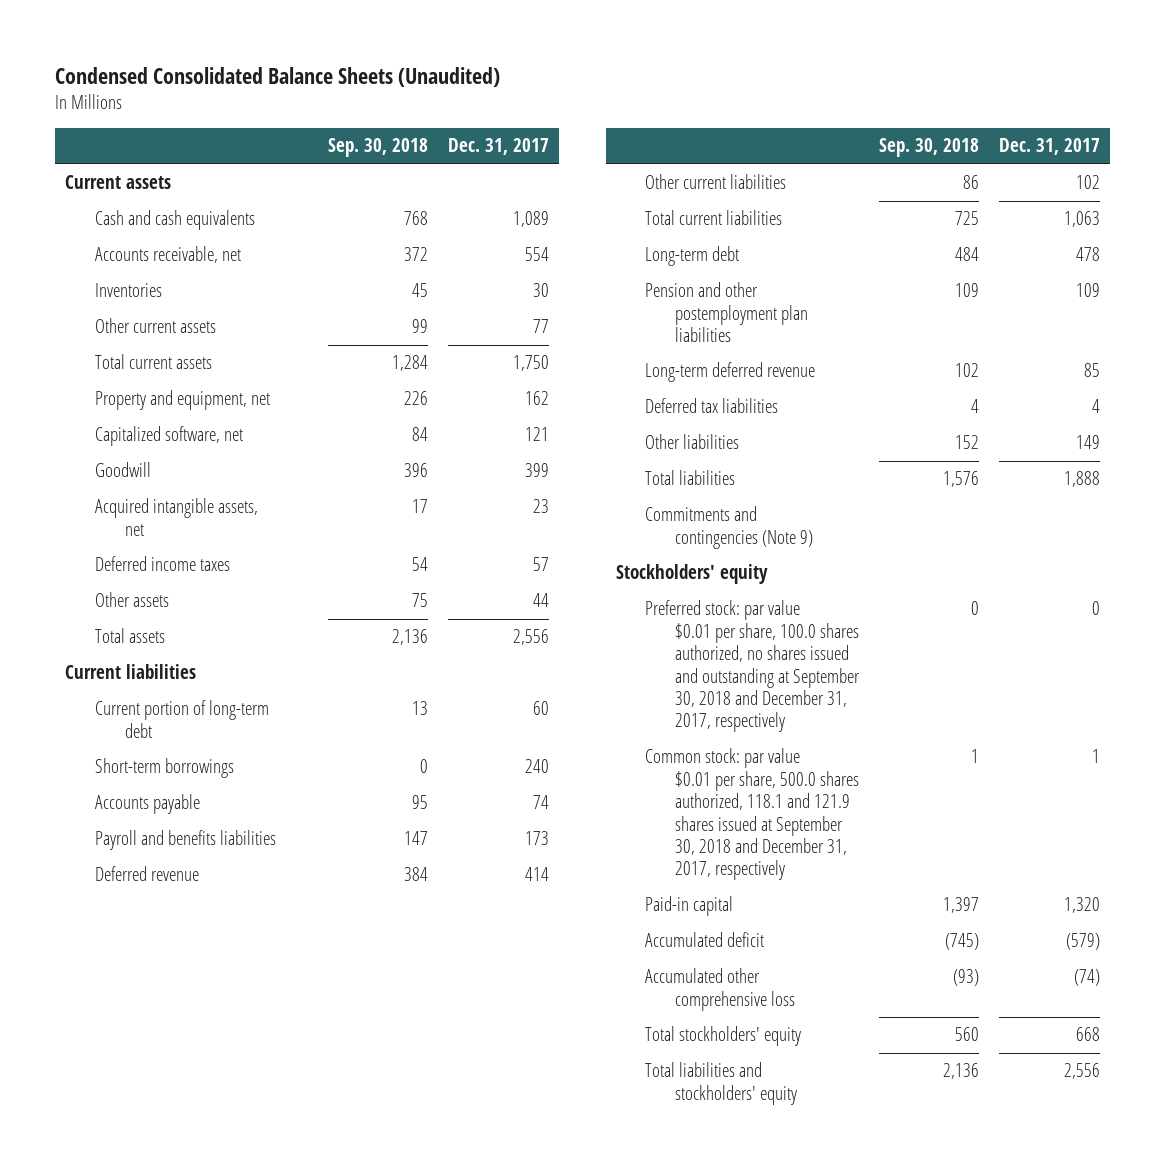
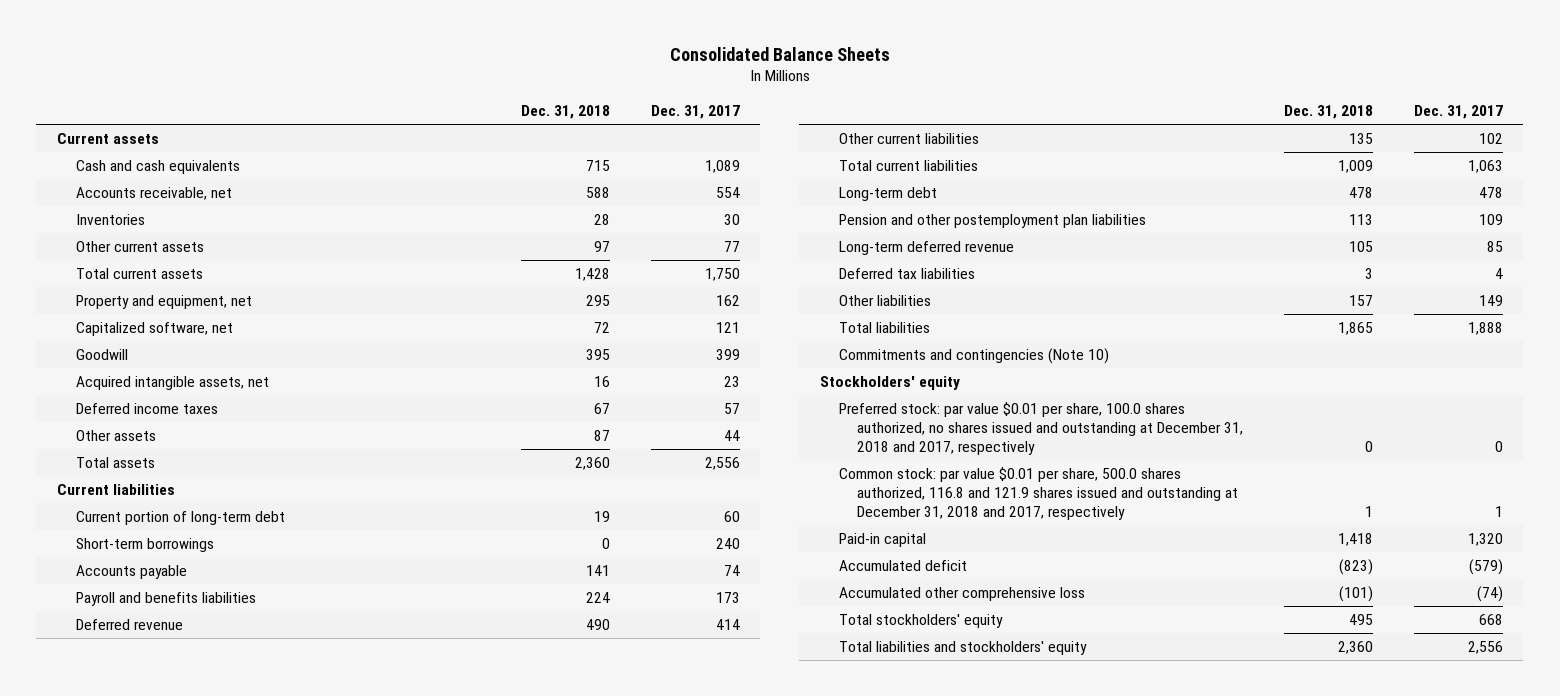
- Condensed Consolidated Balance Sheets (Unaudited)
+ Consolidated Balance Sheets
- | Sep. 30, 2018 | Dec. 31, 2017
+ | Dec. 31, 2018 | Dec. 31, 2017
- Commitments and contingencies (Note 9)
+ Commitments and contingencies (Note 10)
- Preferred stock: par value $0.01 per share, 100.0 shares authorized, no shares issued and outstanding at September 30, 2018 and December 31, 2017, respectively | 0 | 0
- Common stock: par value $0.01 per share, 500.0 shares authorized, 118.1 and 121.9 shares issued at September 30, 2018 and December 31, 2017, respectively | 1 | 1
+ Preferred stock: par value $0.01 per share, 100.0 shares authorized, no shares issued and outstanding at December 31, 2018 and 2017, respectively | 0 | 0
+ Common stock: par value $0.01 per share, 500.0 shares authorized, 116.8 and 121.9 shares issued and outstanding at December 31, 2018 and 2017, respectively | 1 | 1

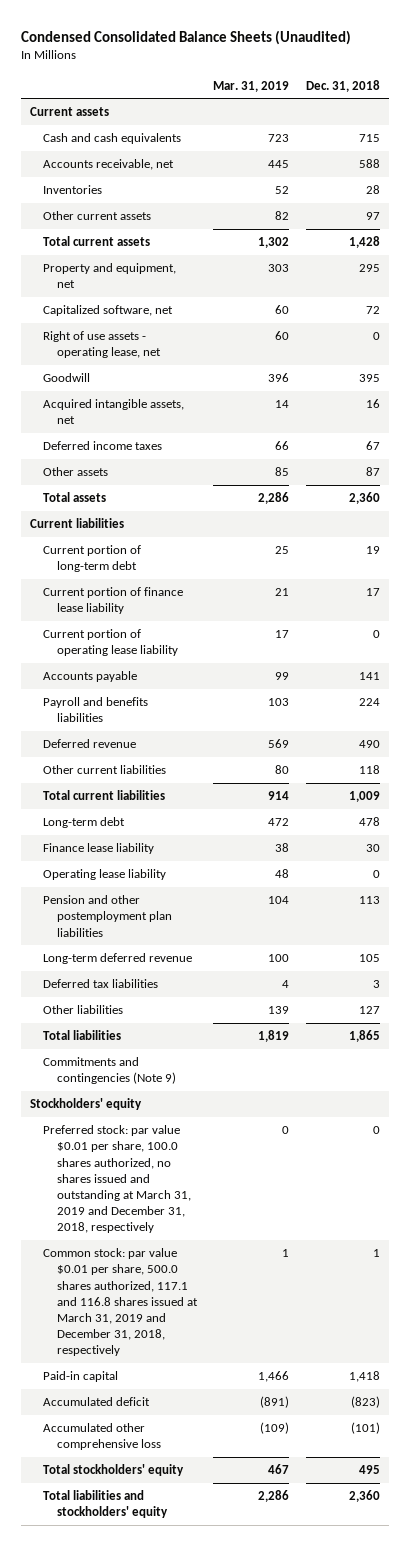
- Consolidated Balance Sheets
+ Condensed Consolidated Balance Sheets (Unaudited)
- | Dec. 31, 2018 | Dec. 31, 2017
+ | Mar. 31, 2019 | Dec. 31, 2018
+ Right of use assets - operating lease, net | 60 | 0
- Short-term borrowings | 0 | 240
+ Current portion of finance lease liability | 21 | 17
+ Current portion of operating lease liability | 17 | 0
- Other current liabilities | 135 | 102
+ Other current liabilities | 80 | 118
+ Finance lease liability | 38 | 30
+ Operating lease liability | 48 | 0
- Other liabilities | 157 | 149
+ Other liabilities | 139 | 127
- Commitments and contingencies (Note 10)
+ Commitments and contingencies (Note 9)
- Preferred stock: par value $0.01 per share, 100.0 shares authorized, no shares issued and outstanding at December 31, 2018 and 2017, respectively | 0 | 0
- Common stock: par value $0.01 per share, 500.0 shares authorized, 116.8 and 121.9 shares issued and outstanding at December 31, 2018 and 2017, respectively | 1 | 1
+ Preferred stock: par value $0.01 per share, 100.0 shares authorized, no shares issued and outstanding at March 31, 2019 and December 31, 2018, respectively | 0 | 0
+ Common stock: par value $0.01 per share, 500.0 shares authorized, 117.1 and 116.8 shares issued at March 31, 2019 and December 31, 2018, respectively | 1 | 1

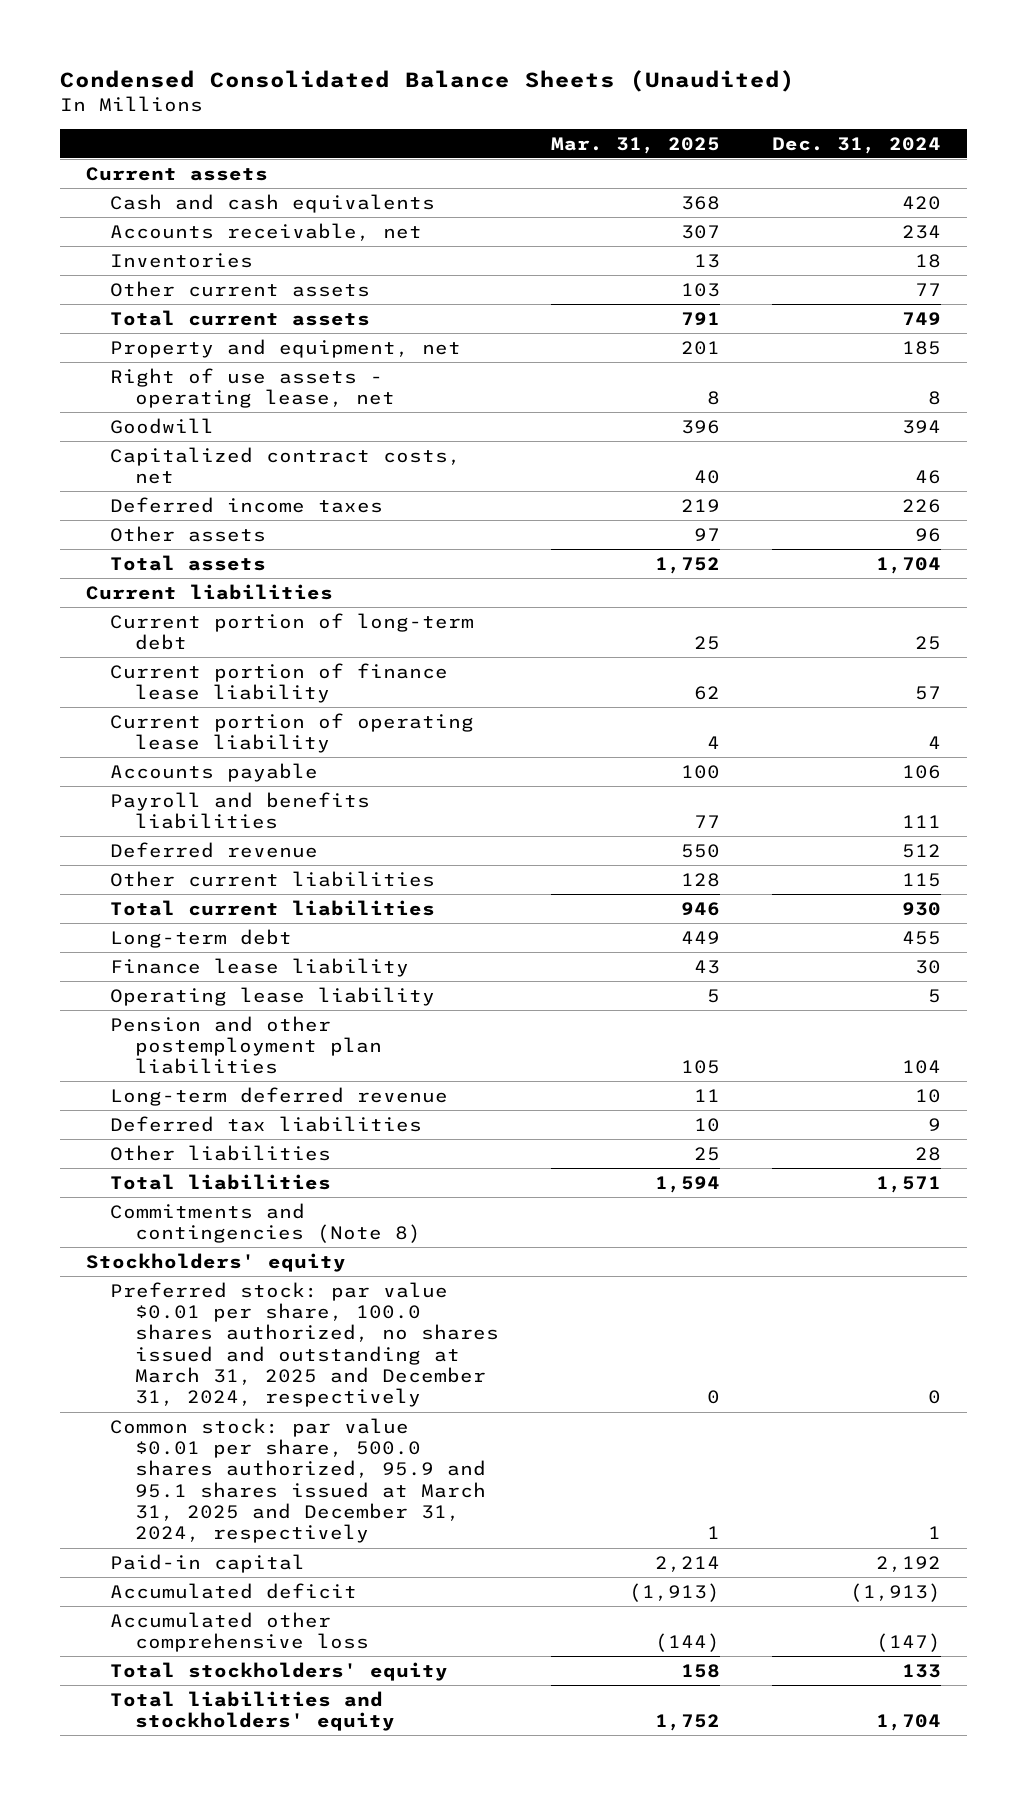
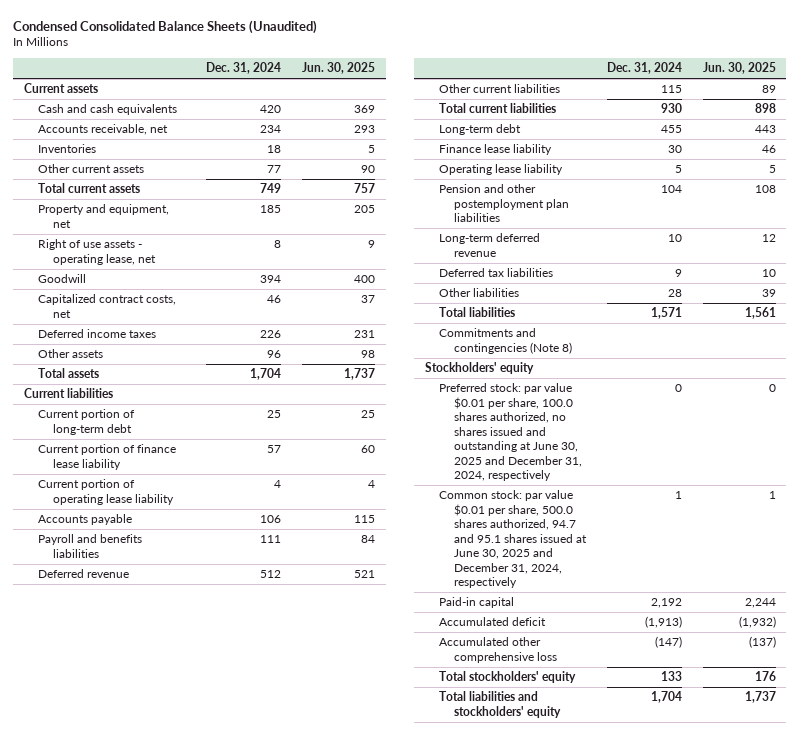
- | Mar. 31, 2025 | Dec. 31, 2024
+ | Dec. 31, 2024 | Jun. 30, 2025
- Preferred stock: par value $0.01 per share, 100.0 shares authorized, no shares issued and outstanding at March 31, 2025 and December 31, 2024, respectively | 0 | 0
- Common stock: par value $0.01 per share, 500.0 shares authorized, 95.9 and 95.1 shares issued at March 31, 2025 and December 31, 2024, respectively | 1 | 1
+ Preferred stock: par value $0.01 per share, 100.0 shares authorized, no shares issued and outstanding at June 30, 2025 and December 31, 2024, respectively | 0 | 0
+ Common stock: par value $0.01 per share, 500.0 shares authorized, 94.7 and 95.1 shares issued at June 30, 2025 and December 31, 2024, respectively | 1 | 1

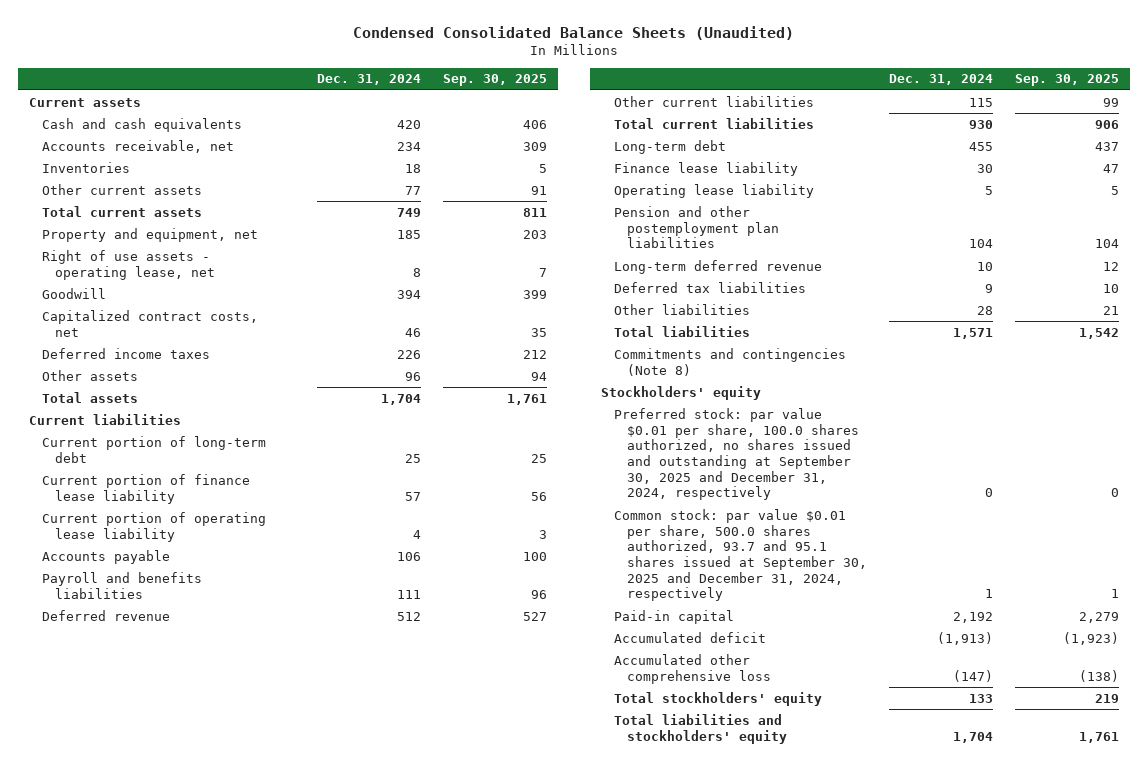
- | Dec. 31, 2024 | Jun. 30, 2025
+ | Dec. 31, 2024 | Sep. 30, 2025
- Preferred stock: par value $0.01 per share, 100.0 shares authorized, no shares issued and outstanding at June 30, 2025 and December 31, 2024, respectively | 0 | 0
- Common stock: par value $0.01 per share, 500.0 shares authorized, 94.7 and 95.1 shares issued at June 30, 2025 and December 31, 2024, respectively | 1 | 1
+ Preferred stock: par value $0.01 per share, 100.0 shares authorized, no shares issued and outstanding at September 30, 2025 and December 31, 2024, respectively | 0 | 0
+ Common stock: par value $0.01 per share, 500.0 shares authorized, 93.7 and 95.1 shares issued at September 30, 2025 and December 31, 2024, respectively | 1 | 1

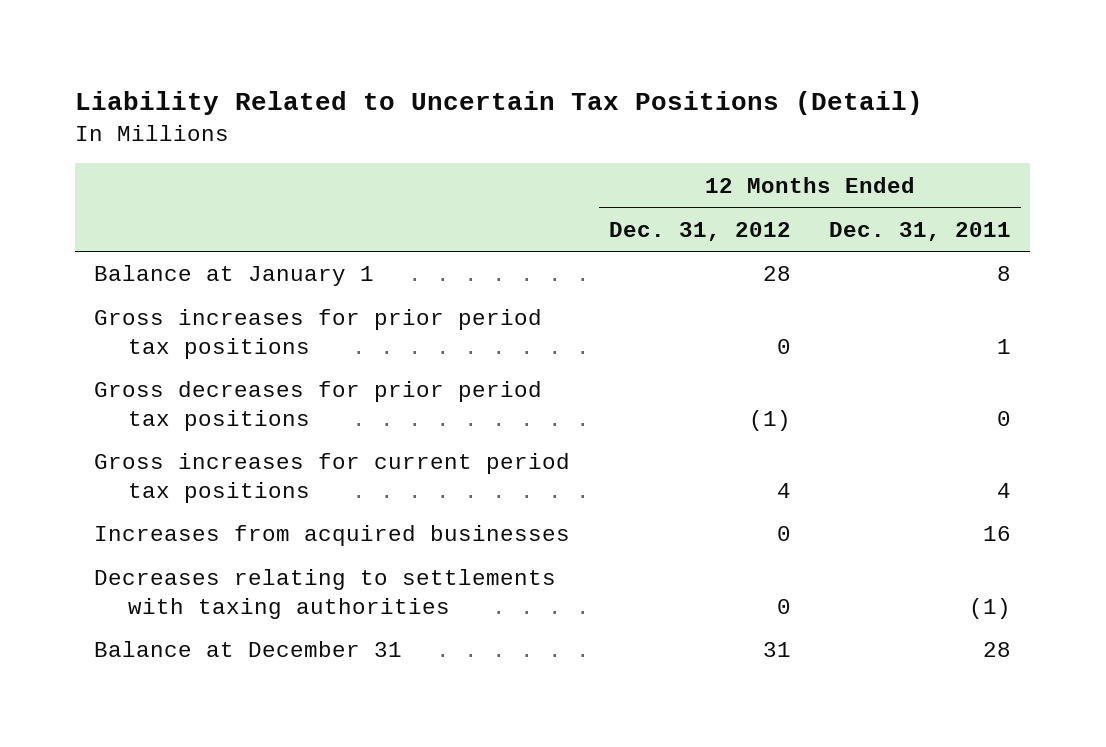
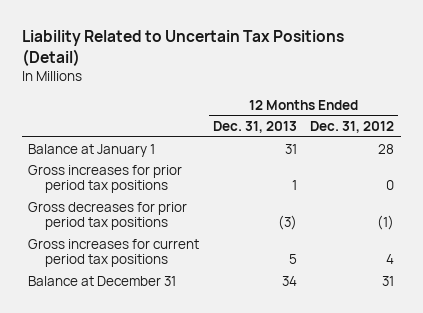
- | 12 Months Ended Dec. 31, 2012 | 12 Months Ended Dec. 31, 2011
+ | 12 Months Ended Dec. 31, 2013 | 12 Months Ended Dec. 31, 2012
- Increases from acquired businesses | 0 | 16
- Decreases relating to settlements with taxing authorities | 0 | (1)

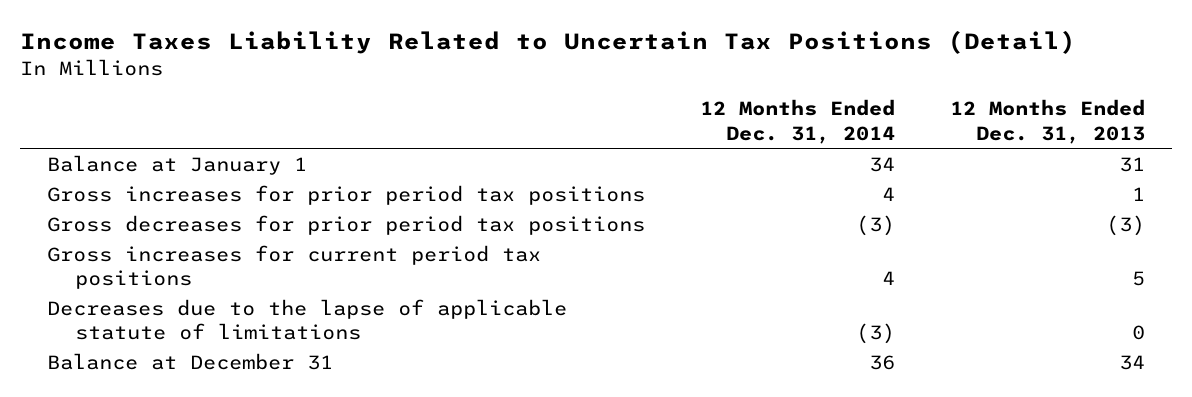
- Liability Related to Uncertain Tax Positions (Detail)
+ Income Taxes Liability Related to Uncertain Tax Positions (Detail)
- | 12 Months Ended Dec. 31, 2013 | 12 Months Ended Dec. 31, 2012
+ | 12 Months Ended Dec. 31, 2014 | 12 Months Ended Dec. 31, 2013
+ Decreases due to the lapse of applicable statute of limitations | (3) | 0

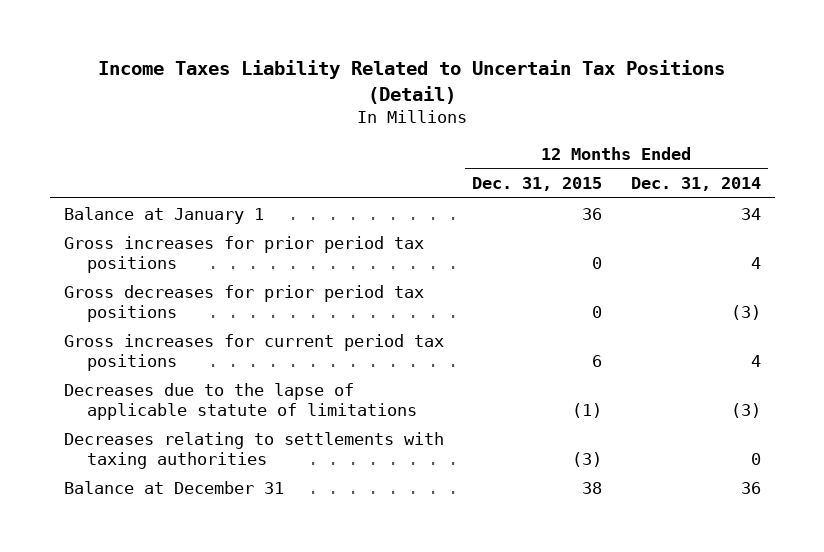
- | 12 Months Ended Dec. 31, 2014 | 12 Months Ended Dec. 31, 2013
+ | 12 Months Ended Dec. 31, 2015 | 12 Months Ended Dec. 31, 2014
+ Decreases relating to settlements with taxing authorities | (3) | 0

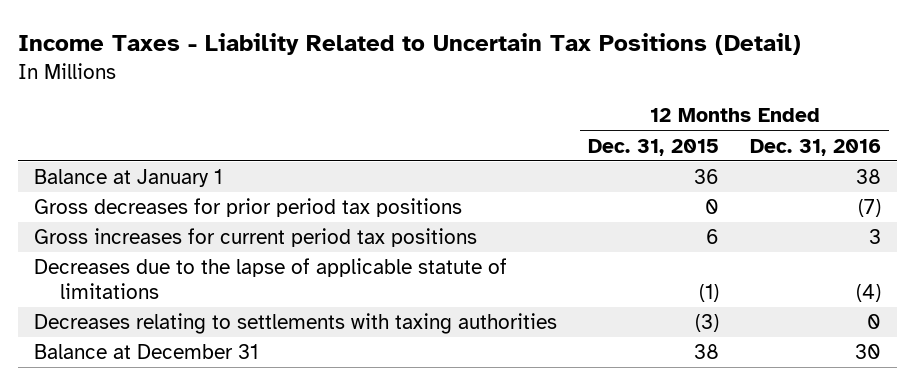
- Income Taxes Liability Related to Uncertain Tax Positions (Detail)
+ Income Taxes - Liability Related to Uncertain Tax Positions (Detail)
- | 12 Months Ended Dec. 31, 2015 | 12 Months Ended Dec. 31, 2014
+ | 12 Months Ended Dec. 31, 2015 | 12 Months Ended Dec. 31, 2016
- Gross increases for prior period tax positions | 0 | 4

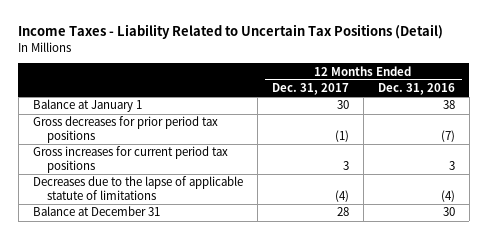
- | 12 Months Ended Dec. 31, 2015 | 12 Months Ended Dec. 31, 2016
+ | 12 Months Ended Dec. 31, 2017 | 12 Months Ended Dec. 31, 2016
- Decreases relating to settlements with taxing authorities | (3) | 0

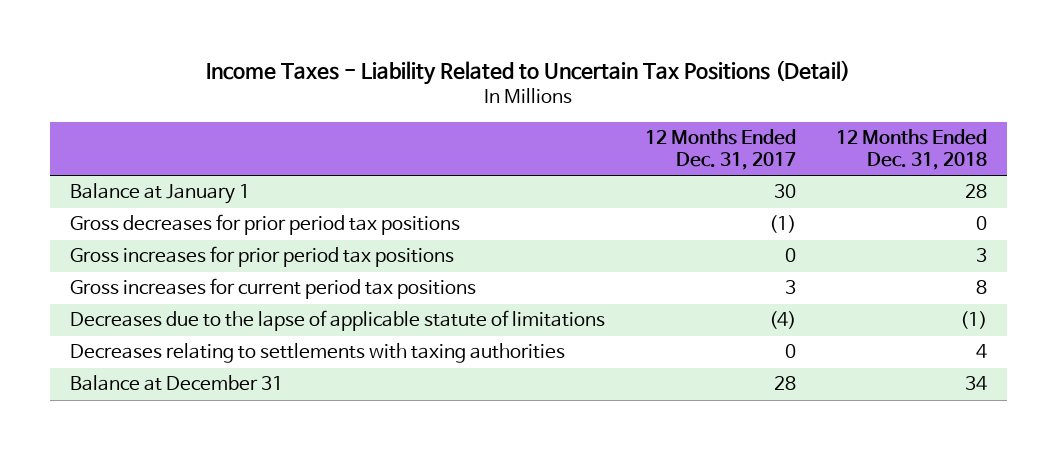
- | 12 Months Ended Dec. 31, 2017 | 12 Months Ended Dec. 31, 2016
+ | 12 Months Ended Dec. 31, 2017 | 12 Months Ended Dec. 31, 2018
+ Gross increases for prior period tax positions | 0 | 3
+ Decreases relating to settlements with taxing authorities | 0 | 4

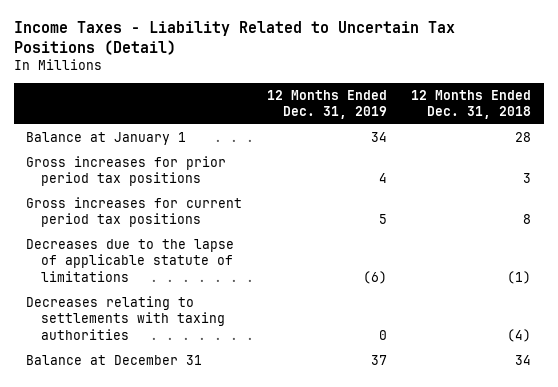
- | 12 Months Ended Dec. 31, 2017 | 12 Months Ended Dec. 31, 2018
+ | 12 Months Ended Dec. 31, 2019 | 12 Months Ended Dec. 31, 2018
- Gross decreases for prior period tax positions | (1) | 0
- Decreases relating to settlements with taxing authorities | 0 | 4
+ Decreases relating to settlements with taxing authorities | 0 | (4)

